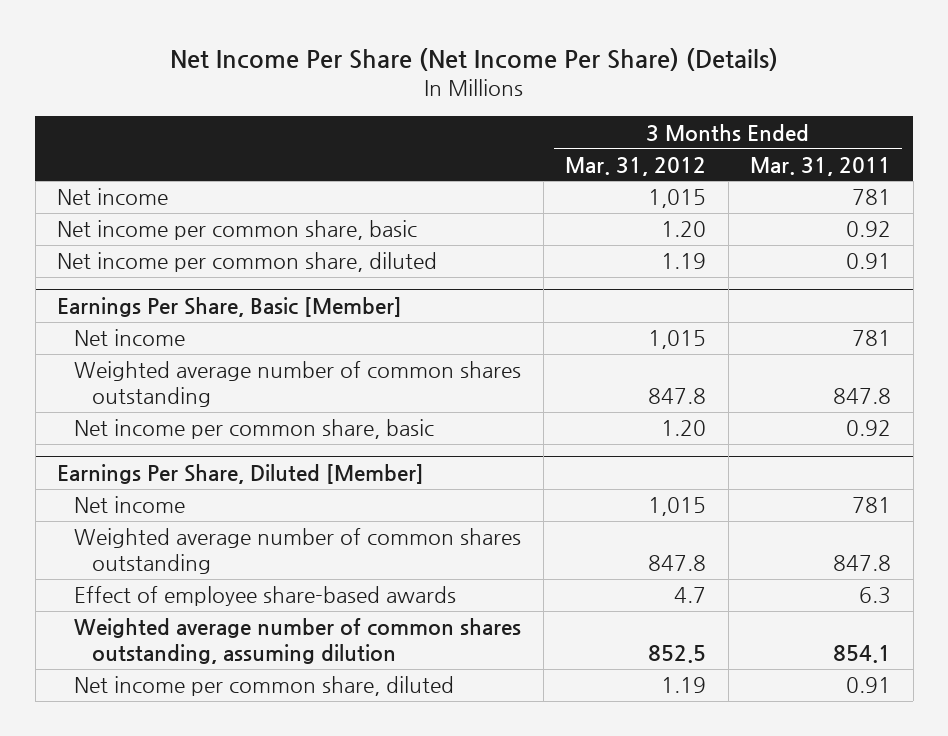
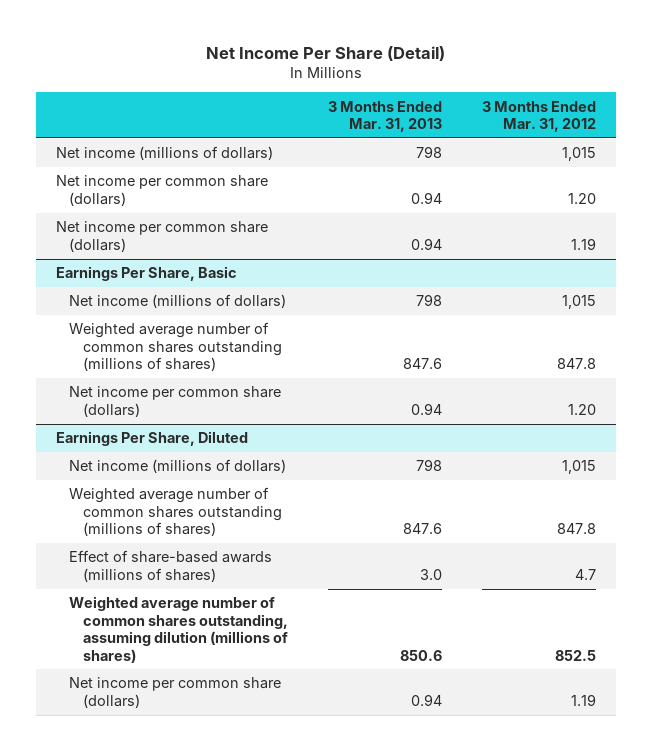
- Net Income Per Share (Net Income Per Share) (Details)
+ Net Income Per Share (Detail)
- | 3 Months Ended Mar. 31, 2012 | 3 Months Ended Mar. 31, 2011
+ | 3 Months Ended Mar. 31, 2013 | 3 Months Ended Mar. 31, 2012
- Net income | 1,015 | 781
- Net income per common share, basic | 1.20 | 0.92
- Net income per common share, diluted | 1.19 | 0.91
- Earnings Per Share, Basic [Member]
- Net income | 1,015 | 781
- Weighted average number of common shares outstanding | 847.8 | 847.8
- Net income per common share, basic | 1.20 | 0.92
- Earnings Per Share, Diluted [Member]
- Net income | 1,015 | 781
- Weighted average number of common shares outstanding | 847.8 | 847.8
- Effect of employee share-based awards | 4.7 | 6.3
- Weighted average number of common shares outstanding, assuming dilution | 852.5 | 854.1
- Net income per common share, diluted | 1.19 | 0.91
+ Net income (millions of dollars) | 798 | 1,015
+ Net income per common share (dollars) | 0.94 | 1.20
+ Net income per common share (dollars) | 0.94 | 1.19
+ Earnings Per Share, Basic
+ Net income (millions of dollars) | 798 | 1,015
+ Weighted average number of common shares outstanding (millions of shares) | 847.6 | 847.8
+ Net income per common share (dollars) | 0.94 | 1.20
+ Earnings Per Share, Diluted
+ Net income (millions of dollars) | 798 | 1,015
+ Weighted average number of common shares outstanding (millions of shares) | 847.6 | 847.8
+ Effect of share-based awards (millions of shares) | 3.0 | 4.7
+ Weighted average number of common shares outstanding, assuming dilution (millions of shares) | 850.6 | 852.5
+ Net income per common share (dollars) | 0.94 | 1.19

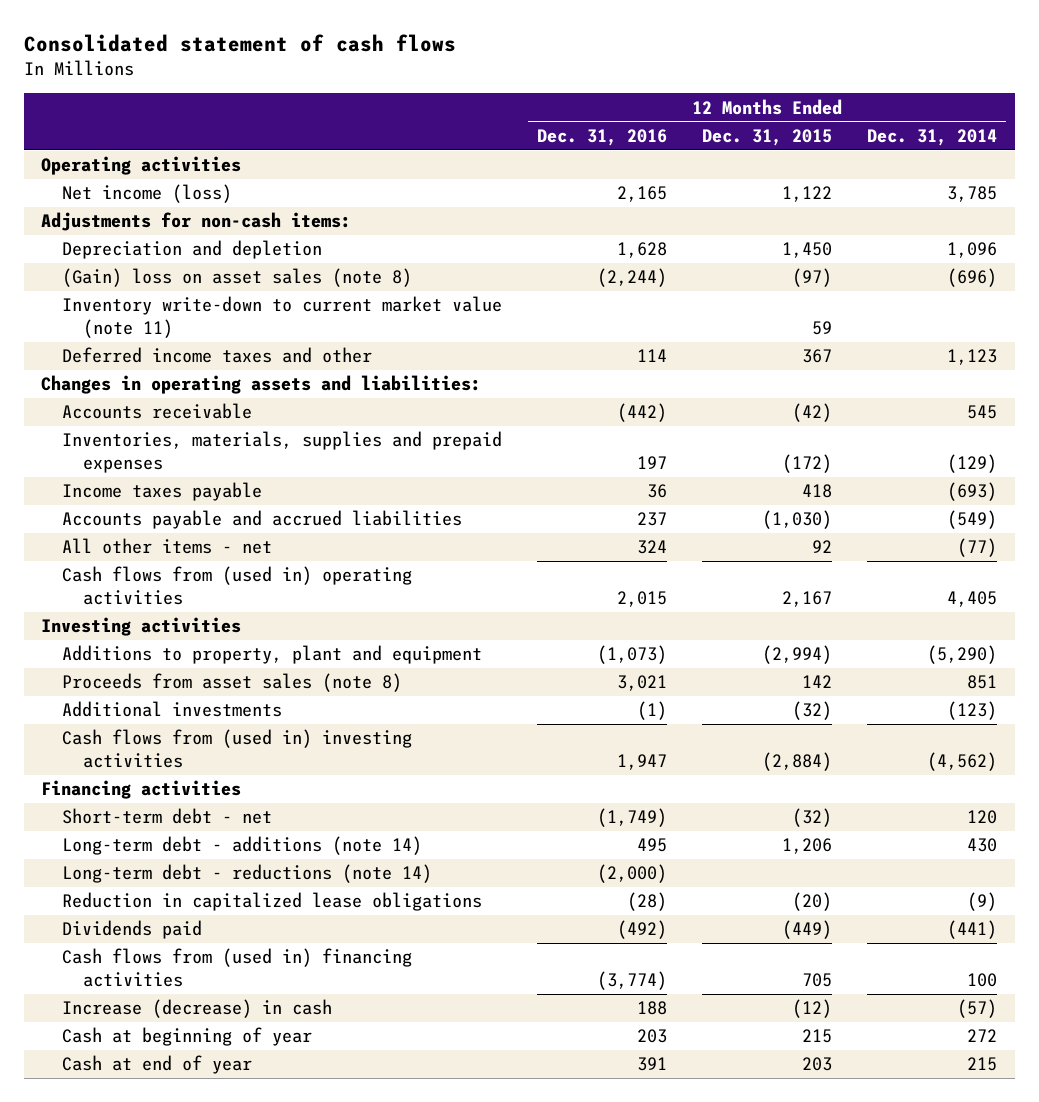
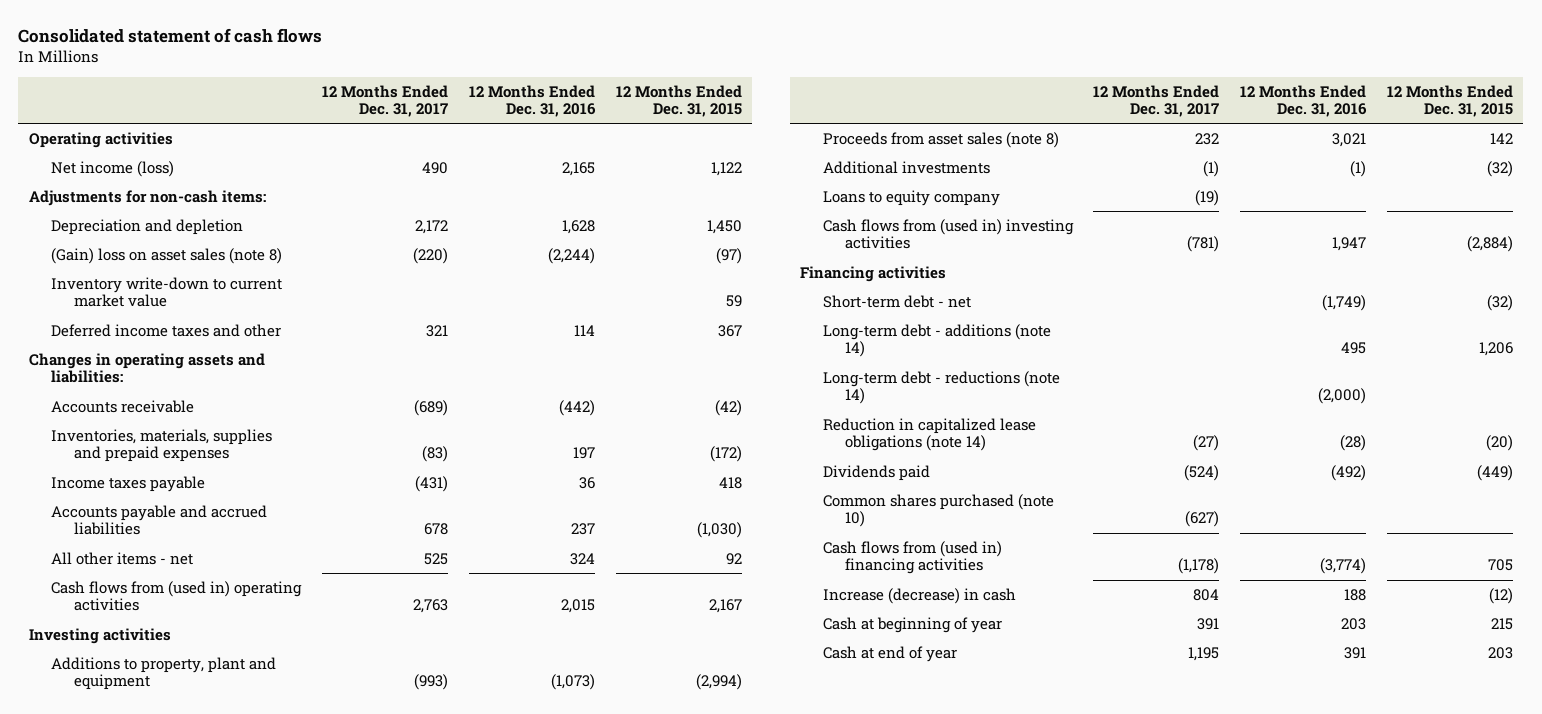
- | 12 Months Ended Dec. 31, 2016 | 12 Months Ended Dec. 31, 2015 | 12 Months Ended Dec. 31, 2014
+ | 12 Months Ended Dec. 31, 2017 | 12 Months Ended Dec. 31, 2016 | 12 Months Ended Dec. 31, 2015
- Inventory write-down to current market value (note 11) | | 59 |
+ Inventory write-down to current market value | | | 59
+ Loans to equity company | (19) | |
- Reduction in capitalized lease obligations | (28) | (20) | (9)
+ Reduction in capitalized lease obligations (note 14) | (27) | (28) | (20)
+ Common shares purchased (note 10) | (627) | |

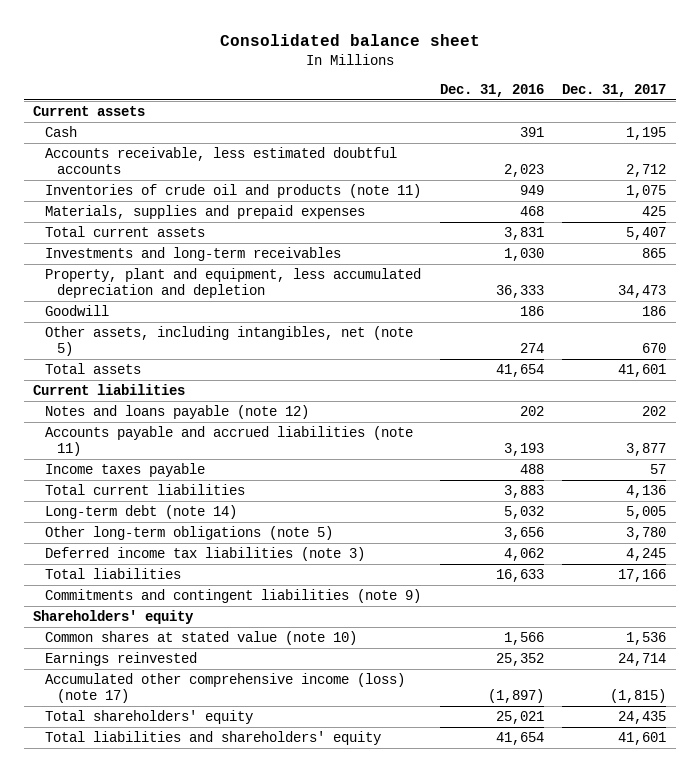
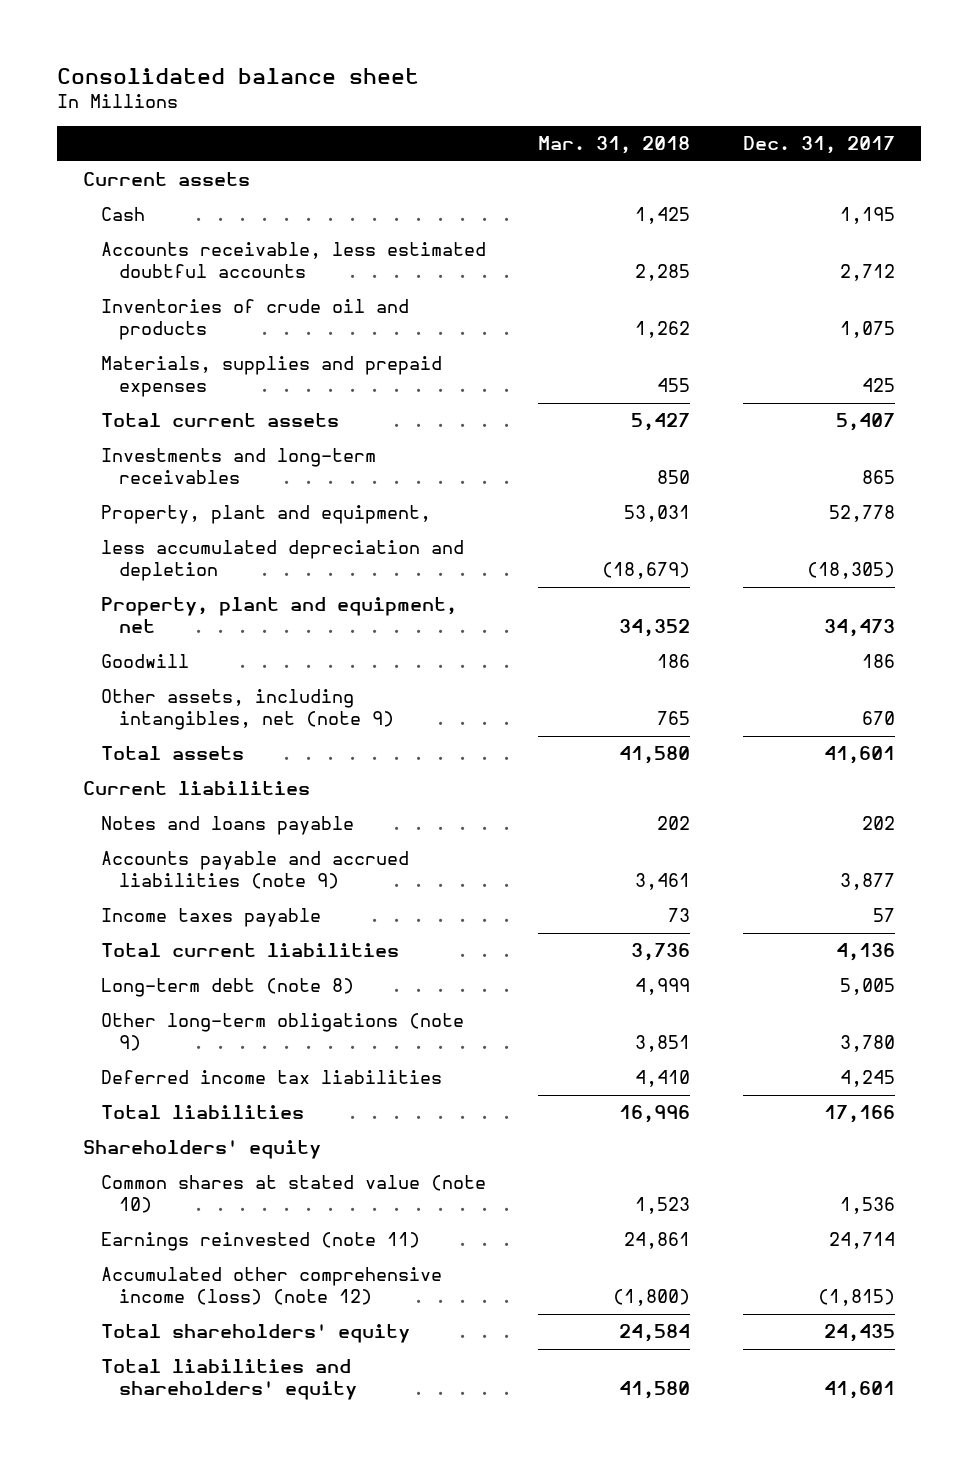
- | Dec. 31, 2016 | Dec. 31, 2017
+ | Mar. 31, 2018 | Dec. 31, 2017
- Inventories of crude oil and products (note 11) | 949 | 1,075
+ Inventories of crude oil and products | 1,262 | 1,075
- Property, plant and equipment, less accumulated depreciation and depletion | 36,333 | 34,473
+ Property, plant and equipment, | 53,031 | 52,778
+ less accumulated depreciation and depletion | (18,679) | (18,305)
+ Property, plant and equipment, net | 34,352 | 34,473
- Other assets, including intangibles, net (note 5) | 274 | 670
+ Other assets, including intangibles, net (note 9) | 765 | 670
- Notes and loans payable (note 12) | 202 | 202
- Accounts payable and accrued liabilities (note 11) | 3,193 | 3,877
+ Notes and loans payable | 202 | 202
+ Accounts payable and accrued liabilities (note 9) | 3,461 | 3,877
- Long-term debt (note 14) | 5,032 | 5,005
- Other long-term obligations (note 5) | 3,656 | 3,780
- Deferred income tax liabilities (note 3) | 4,062 | 4,245
+ Long-term debt (note 8) | 4,999 | 5,005
+ Other long-term obligations (note 9) | 3,851 | 3,780
+ Deferred income tax liabilities | 4,410 | 4,245
- Commitments and contingent liabilities (note 9)
- Earnings reinvested | 25,352 | 24,714
- Accumulated other comprehensive income (loss) (note 17) | (1,897) | (1,815)
+ Earnings reinvested (note 11) | 24,861 | 24,714
+ Accumulated other comprehensive income (loss) (note 12) | (1,800) | (1,815)

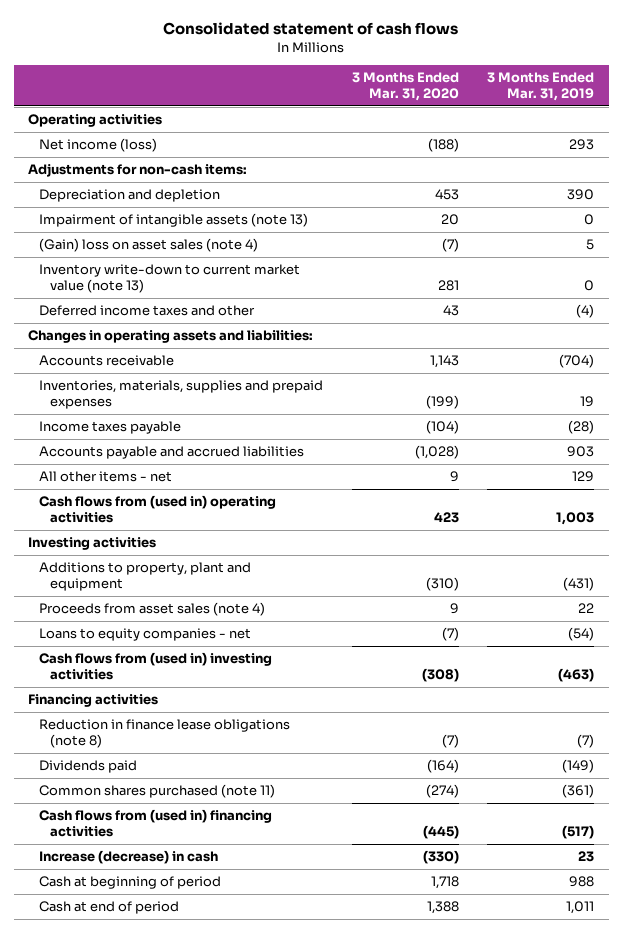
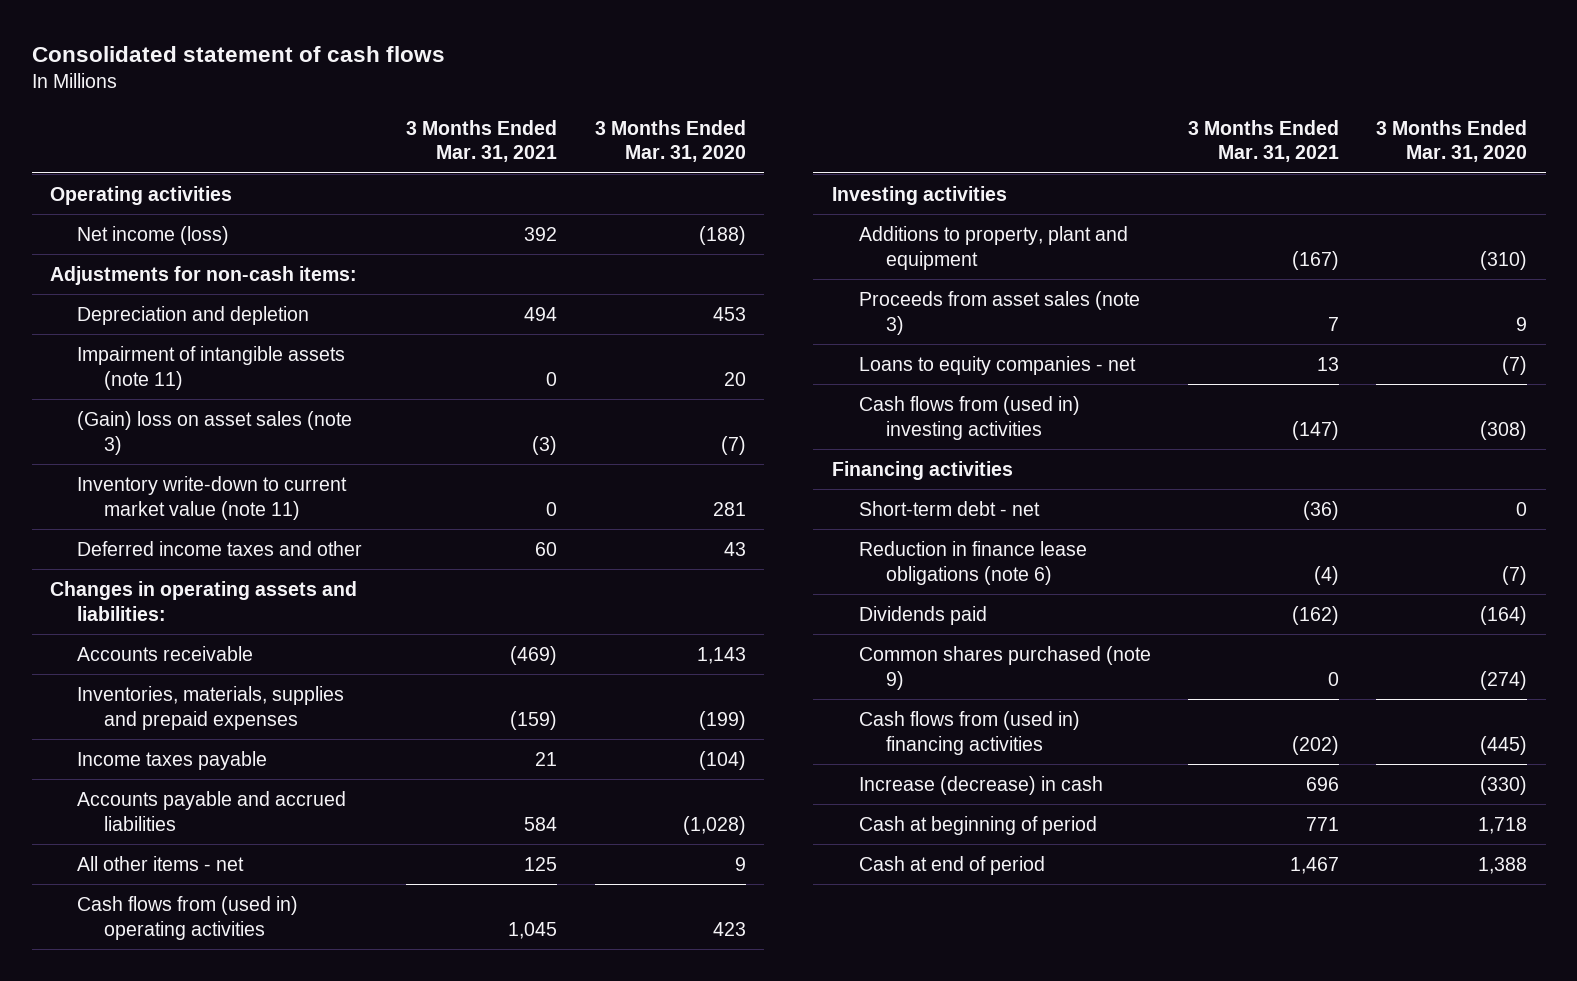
- | 3 Months Ended Mar. 31, 2020 | 3 Months Ended Mar. 31, 2019
+ | 3 Months Ended Mar. 31, 2021 | 3 Months Ended Mar. 31, 2020
- Impairment of intangible assets (note 13) | 20 | 0
- (Gain) loss on asset sales (note 4) | (7) | 5
- Inventory write-down to current market value (note 13) | 281 | 0
+ Impairment of intangible assets (note 11) | 0 | 20
+ (Gain) loss on asset sales (note 3) | (3) | (7)
+ Inventory write-down to current market value (note 11) | 0 | 281
- Proceeds from asset sales (note 4) | 9 | 22
+ Proceeds from asset sales (note 3) | 7 | 9
- Reduction in finance lease obligations (note 8) | (7) | (7)
+ Short-term debt - net | (36) | 0
+ Reduction in finance lease obligations (note 6) | (4) | (7)
- Common shares purchased (note 11) | (274) | (361)
+ Common shares purchased (note 9) | 0 | (274)

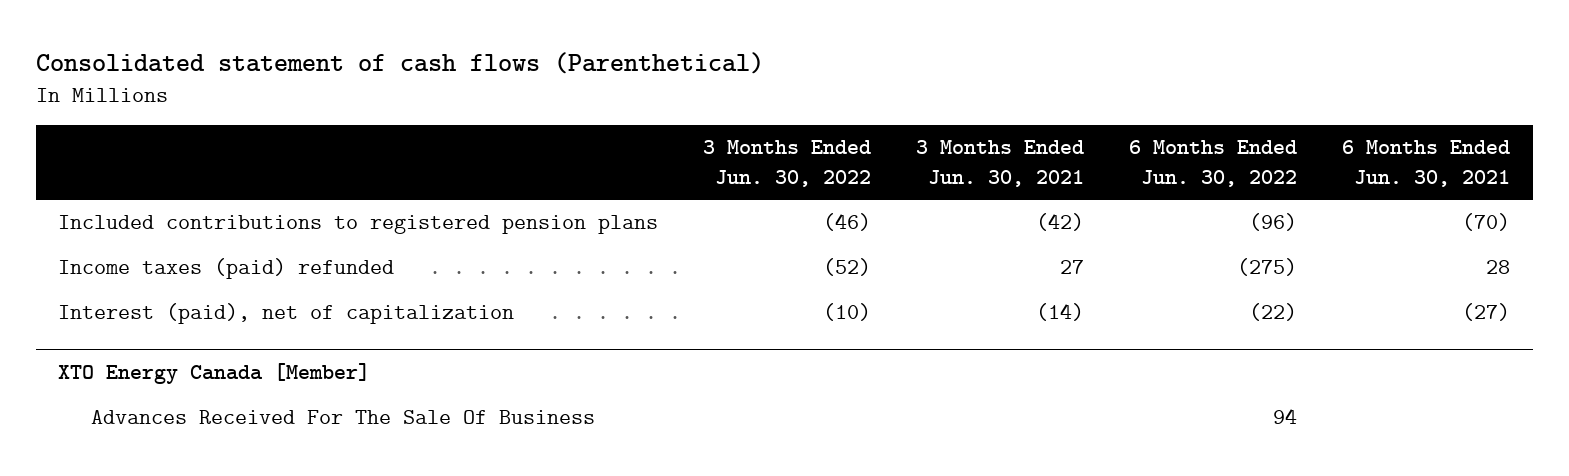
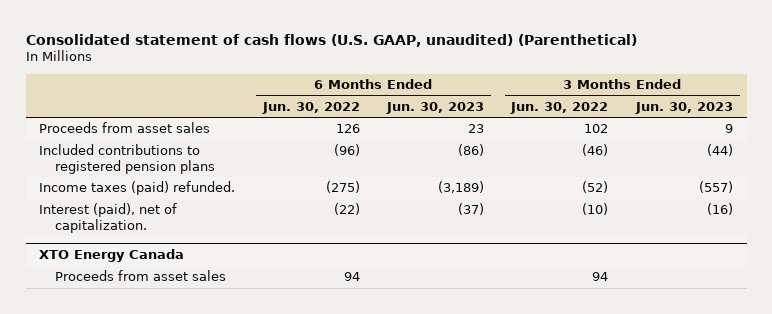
- Consolidated statement of cash flows (Parenthetical)
+ Consolidated statement of cash flows (U.S. GAAP, unaudited) (Parenthetical)
- | 3 Months Ended Jun. 30, 2022 | 3 Months Ended Jun. 30, 2021 | 6 Months Ended Jun. 30, 2022 | 6 Months Ended Jun. 30, 2021
+ | 6 Months Ended Jun. 30, 2022 | 6 Months Ended Jun. 30, 2023 | 3 Months Ended Jun. 30, 2022 | 3 Months Ended Jun. 30, 2023
+ Proceeds from asset sales | 126 | 23 | 102 | 9
- Income taxes (paid) refunded | (52) | 27 | (275) | 28
- Interest (paid), net of capitalization | (10) | (14) | (22) | (27)
- XTO Energy Canada [Member]
- Advances Received For The Sale Of Business | | | 94 |
+ Income taxes (paid) refunded. | (275) | (3,189) | (52) | (557)
+ Interest (paid), net of capitalization. | (22) | (37) | (10) | (16)
+ XTO Energy Canada
+ Proceeds from asset sales | 94 | | 94 |

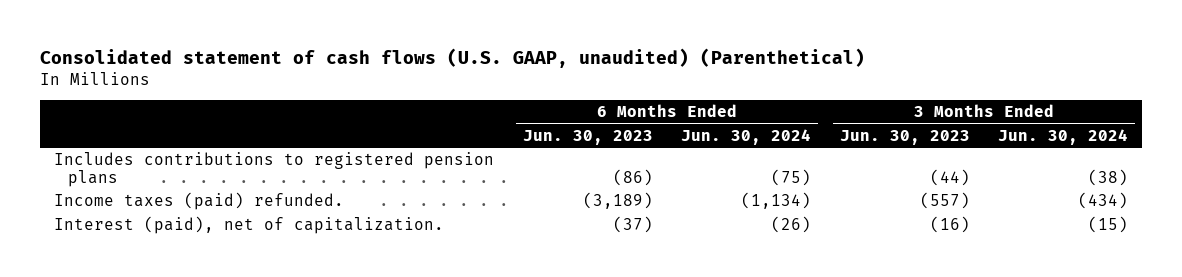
- | 6 Months Ended Jun. 30, 2022 | 6 Months Ended Jun. 30, 2023 | 3 Months Ended Jun. 30, 2022 | 3 Months Ended Jun. 30, 2023
+ | 6 Months Ended Jun. 30, 2023 | 6 Months Ended Jun. 30, 2024 | 3 Months Ended Jun. 30, 2023 | 3 Months Ended Jun. 30, 2024
- Proceeds from asset sales | 126 | 23 | 102 | 9
- Included contributions to registered pension plans | (96) | (86) | (46) | (44)
+ Includes contributions to registered pension plans | (86) | (75) | (44) | (38)
- XTO Energy Canada
- Proceeds from asset sales | 94 | | 94 |

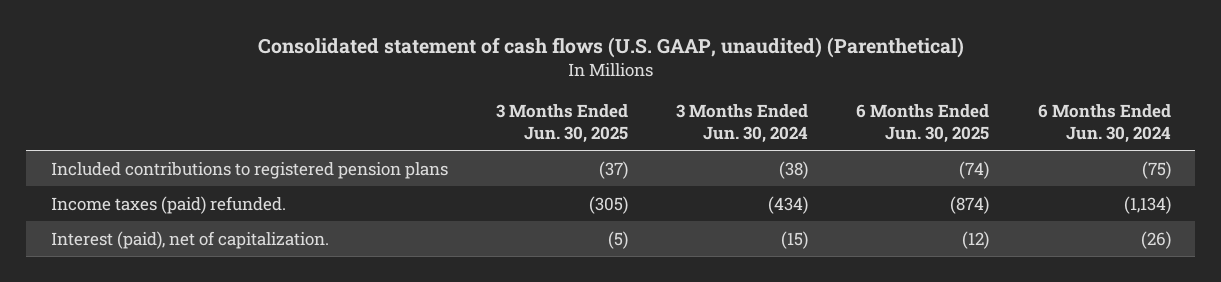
- | 6 Months Ended Jun. 30, 2023 | 6 Months Ended Jun. 30, 2024 | 3 Months Ended Jun. 30, 2023 | 3 Months Ended Jun. 30, 2024
+ | 3 Months Ended Jun. 30, 2025 | 3 Months Ended Jun. 30, 2024 | 6 Months Ended Jun. 30, 2025 | 6 Months Ended Jun. 30, 2024
- Includes contributions to registered pension plans | (86) | (75) | (44) | (38)
+ Included contributions to registered pension plans | (37) | (38) | (74) | (75)

